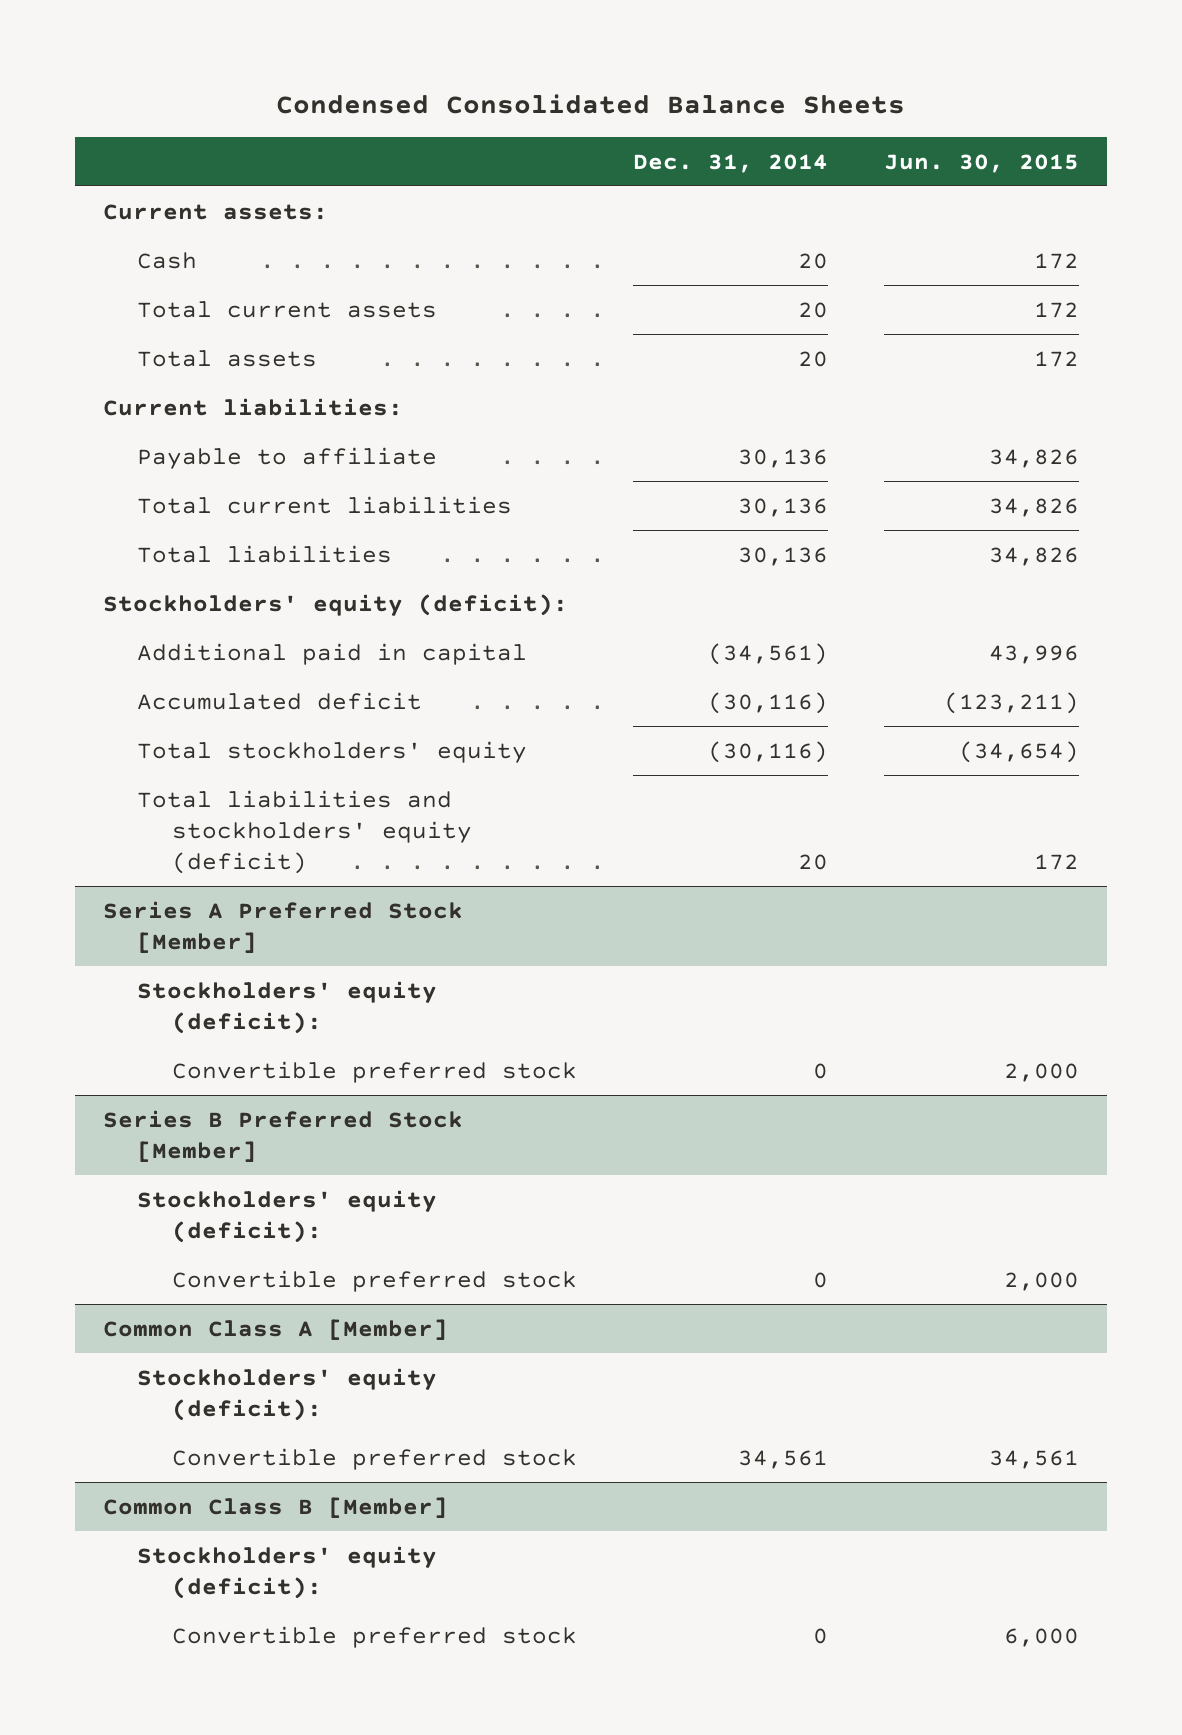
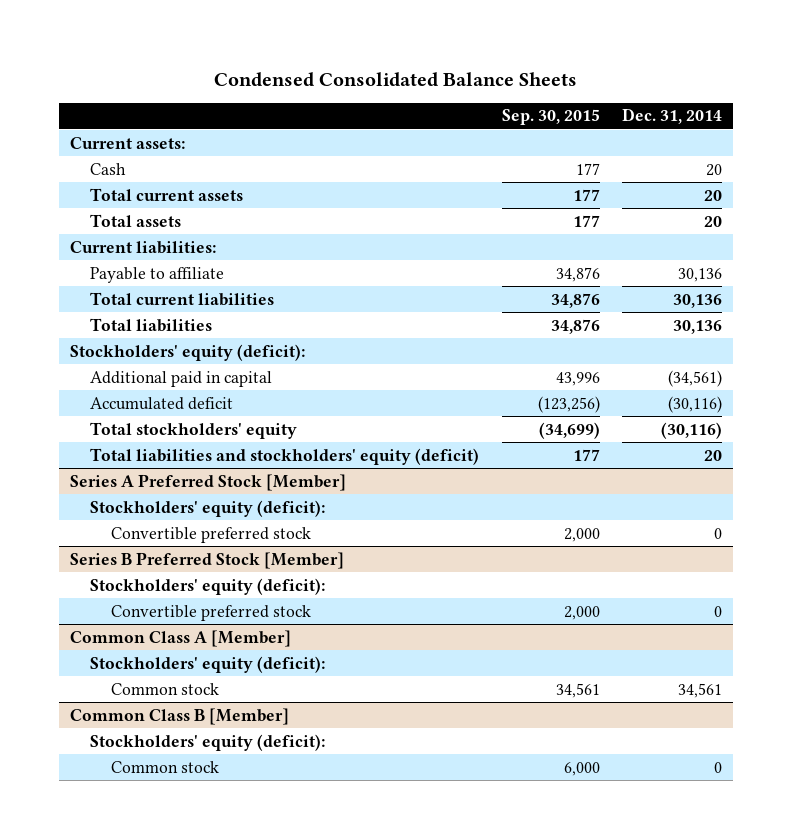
- | Dec. 31, 2014 | Jun. 30, 2015
+ | Sep. 30, 2015 | Dec. 31, 2014
@ Common Class A [Member]
- Convertible preferred stock | 34,561 | 34,561
+ Common stock | 34,561 | 34,561
@ Common Class B [Member]
- Convertible preferred stock | 0 | 6,000
+ Common stock | 6,000 | 0

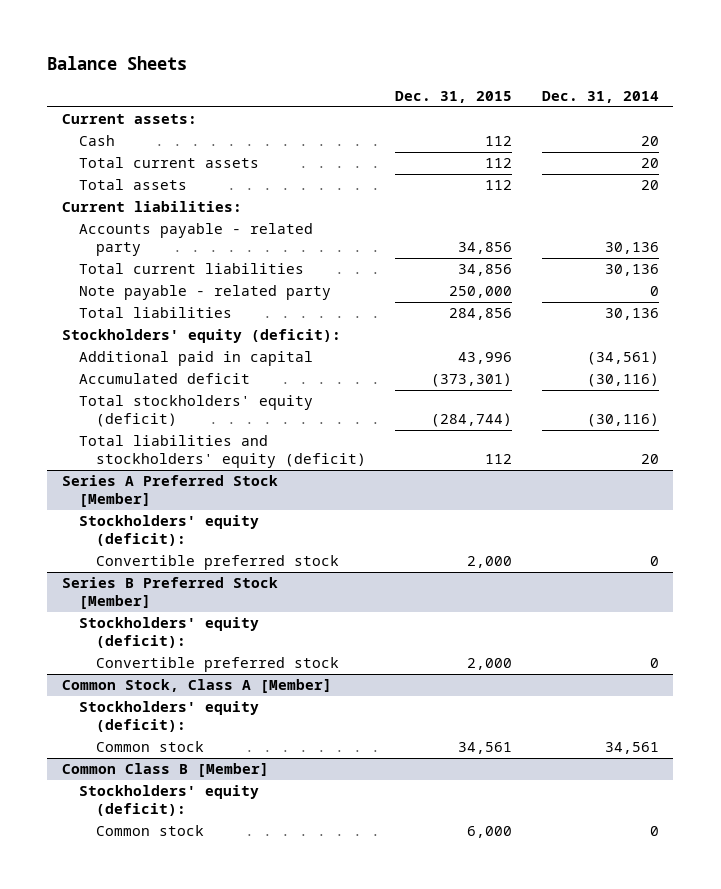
- Condensed Consolidated Balance Sheets
+ Balance Sheets
- | Sep. 30, 2015 | Dec. 31, 2014
+ | Dec. 31, 2015 | Dec. 31, 2014
- Payable to affiliate | 34,876 | 30,136
+ Accounts payable - related party | 34,856 | 30,136
+ Note payable - related party | 250,000 | 0
- Total stockholders' equity | (34,699) | (30,116)
+ Total stockholders' equity (deficit) | (284,744) | (30,116)
- Common Class A [Member]
+ Common Stock, Class A [Member]

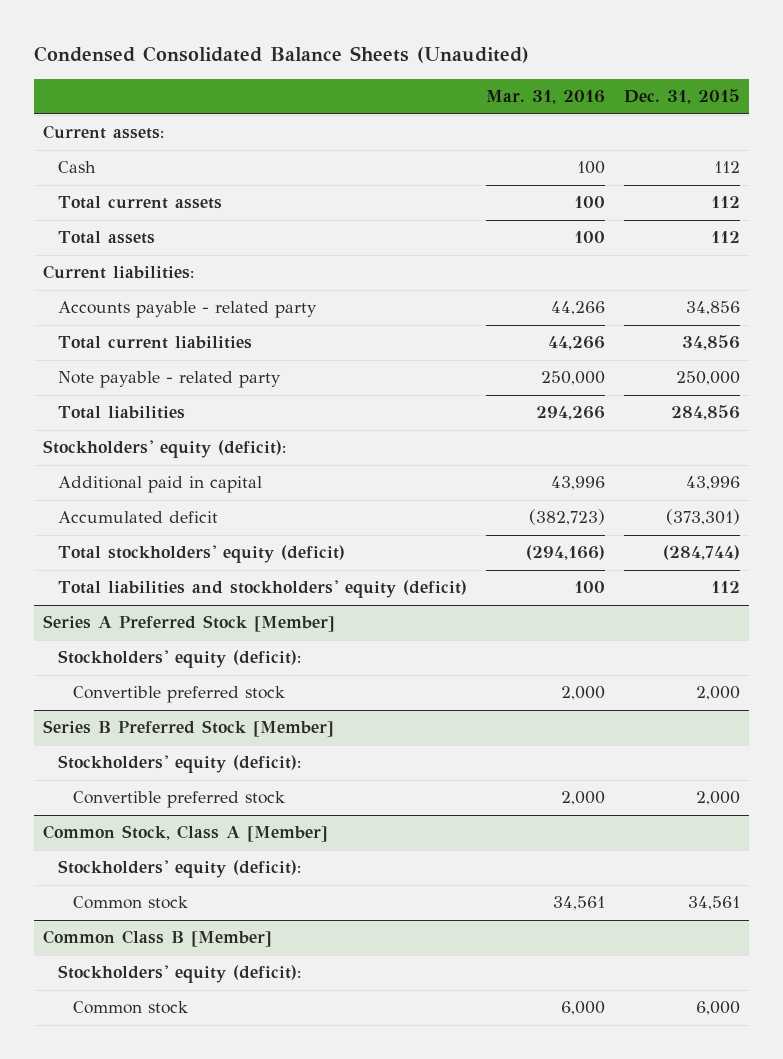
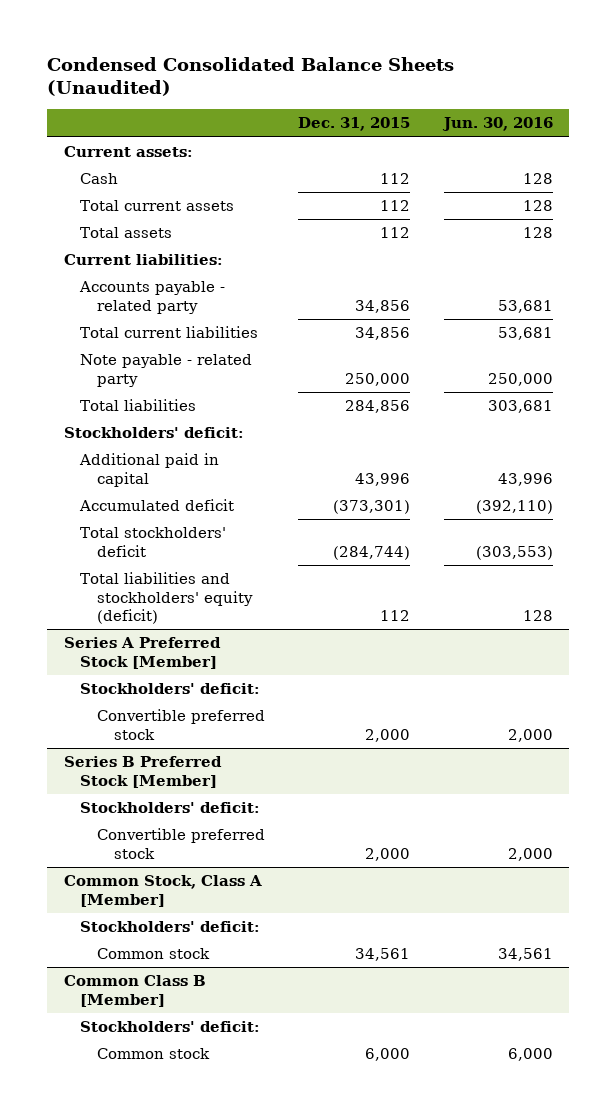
- | Mar. 31, 2016 | Dec. 31, 2015
+ | Dec. 31, 2015 | Jun. 30, 2016
- Stockholders' equity (deficit):
+ Stockholders' deficit:
- Total stockholders' equity (deficit) | (294,166) | (284,744)
+ Total stockholders' deficit | (284,744) | (303,553)
@ Series A Preferred Stock [Member]
- Stockholders' equity (deficit):
+ Stockholders' deficit:
@ Series B Preferred Stock [Member]
- Stockholders' equity (deficit):
+ Stockholders' deficit:
@ Common Stock, Class A [Member]
- Stockholders' equity (deficit):
+ Stockholders' deficit:
@ Common Class B [Member]
- Stockholders' equity (deficit):
+ Stockholders' deficit:

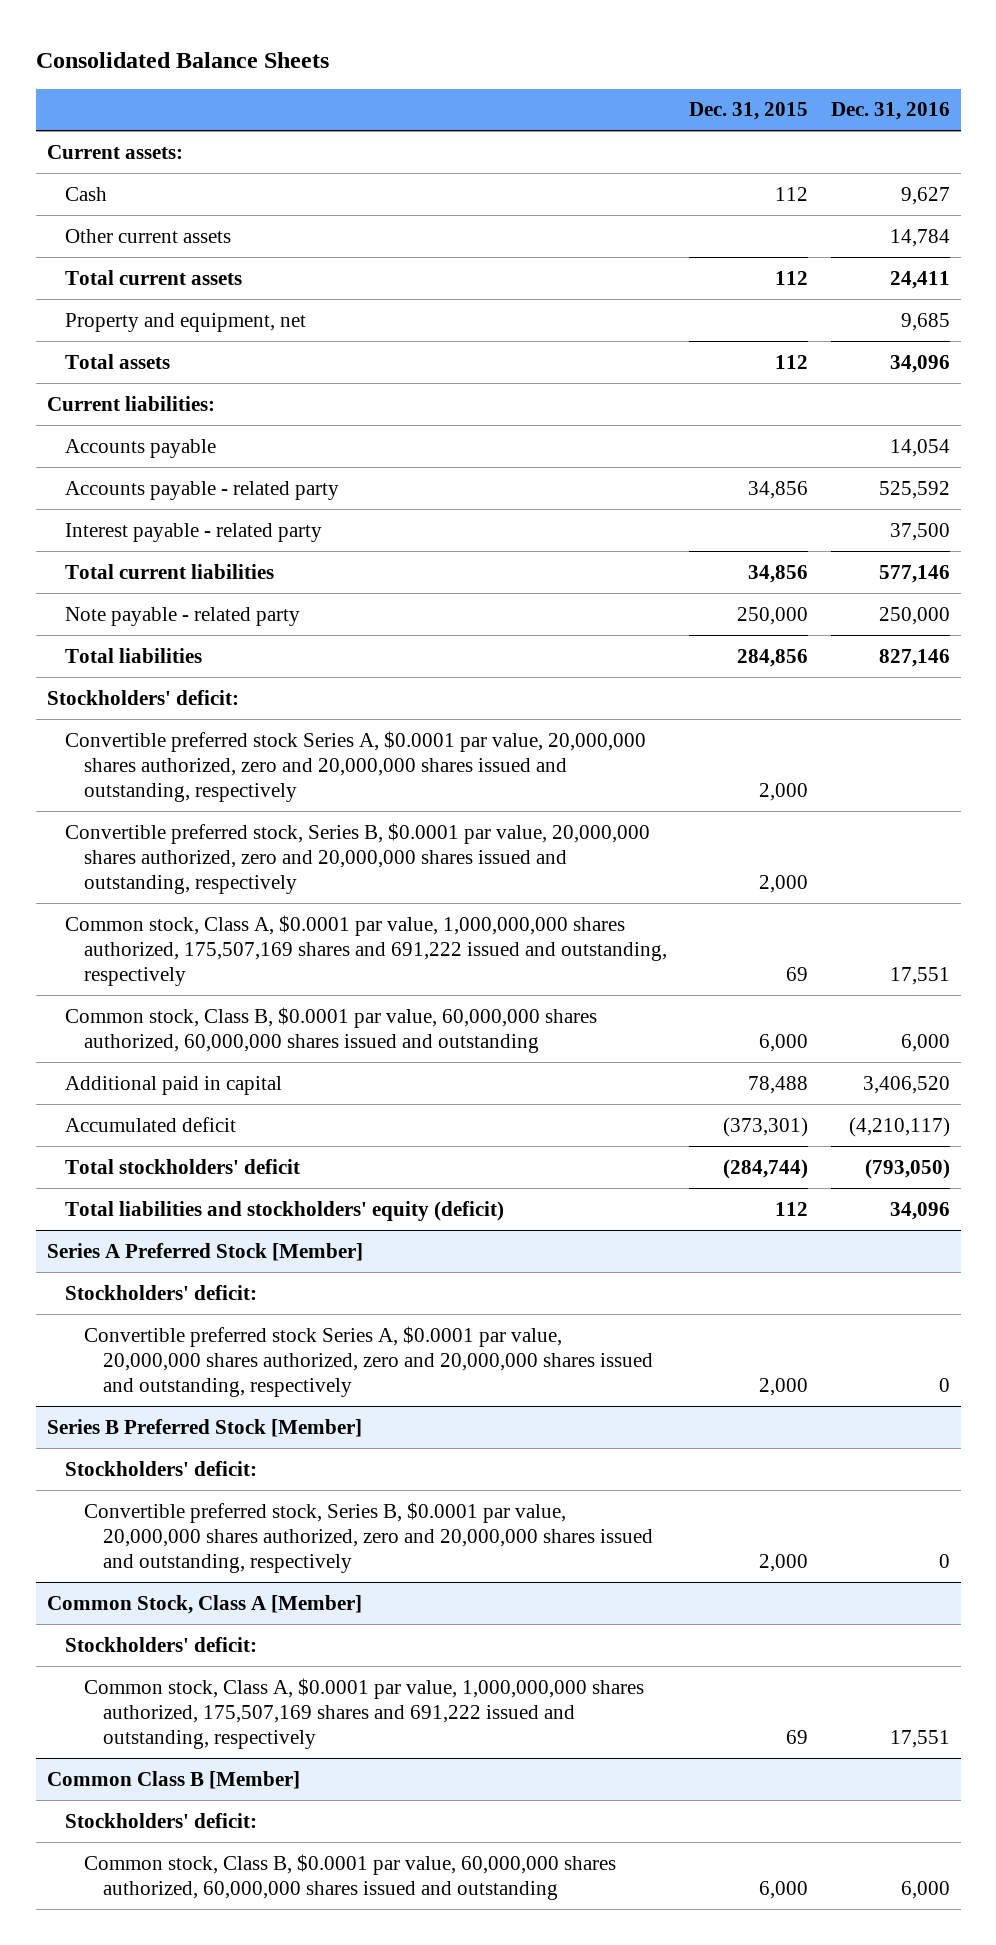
- Condensed Consolidated Balance Sheets (Unaudited)
+ Consolidated Balance Sheets
- | Dec. 31, 2015 | Jun. 30, 2016
+ | Dec. 31, 2015 | Dec. 31, 2016
+ Other current assets | | 14,784
+ Property and equipment, net | | 9,685
+ Accounts payable | | 14,054
+ Interest payable - related party | | 37,500
- Additional paid in capital | 43,996 | 43,996
+ Convertible preferred stock Series A, $0.0001 par value, 20,000,000 shares authorized, zero and 20,000,000 shares issued and outstanding, respectively | 2,000 |
+ Convertible preferred stock, Series B, $0.0001 par value, 20,000,000 shares authorized, zero and 20,000,000 shares issued and outstanding, respectively | 2,000 |
+ Common stock, Class A, $0.0001 par value, 1,000,000,000 shares authorized, 175,507,169 shares and 691,222 issued and outstanding, respectively | 69 | 17,551
+ Common stock, Class B, $0.0001 par value, 60,000,000 shares authorized, 60,000,000 shares issued and outstanding | 6,000 | 6,000
+ Additional paid in capital | 78,488 | 3,406,520
@ Series A Preferred Stock [Member]
- Convertible preferred stock | 2,000 | 2,000
+ Convertible preferred stock Series A, $0.0001 par value, 20,000,000 shares authorized, zero and 20,000,000 shares issued and outstanding, respectively | 2,000 | 0
@ Series B Preferred Stock [Member]
- Convertible preferred stock | 2,000 | 2,000
+ Convertible preferred stock, Series B, $0.0001 par value, 20,000,000 shares authorized, zero and 20,000,000 shares issued and outstanding, respectively | 2,000 | 0
@ Common Stock, Class A [Member]
- Common stock | 34,561 | 34,561
+ Common stock, Class A, $0.0001 par value, 1,000,000,000 shares authorized, 175,507,169 shares and 691,222 issued and outstanding, respectively | 69 | 17,551
@ Common Class B [Member]
- Common stock | 6,000 | 6,000
+ Common stock, Class B, $0.0001 par value, 60,000,000 shares authorized, 60,000,000 shares issued and outstanding | 6,000 | 6,000

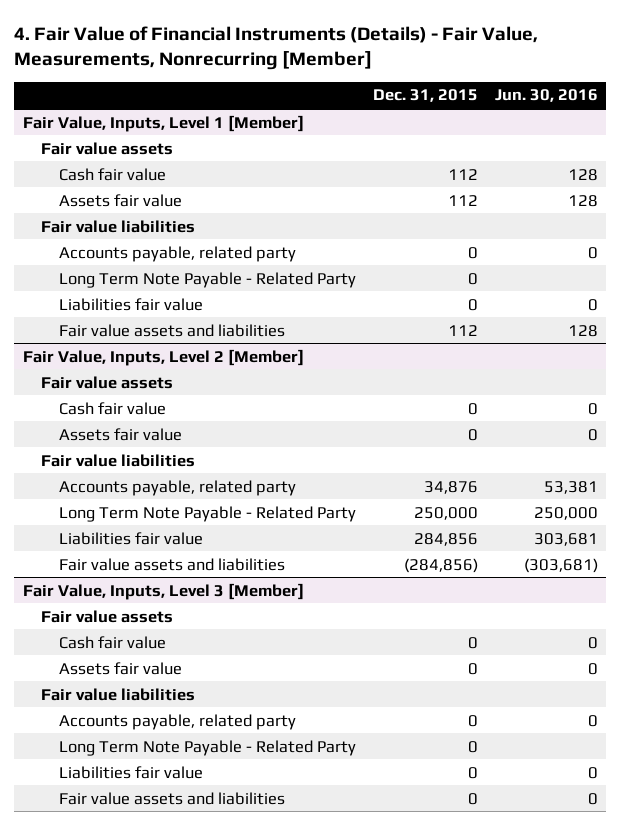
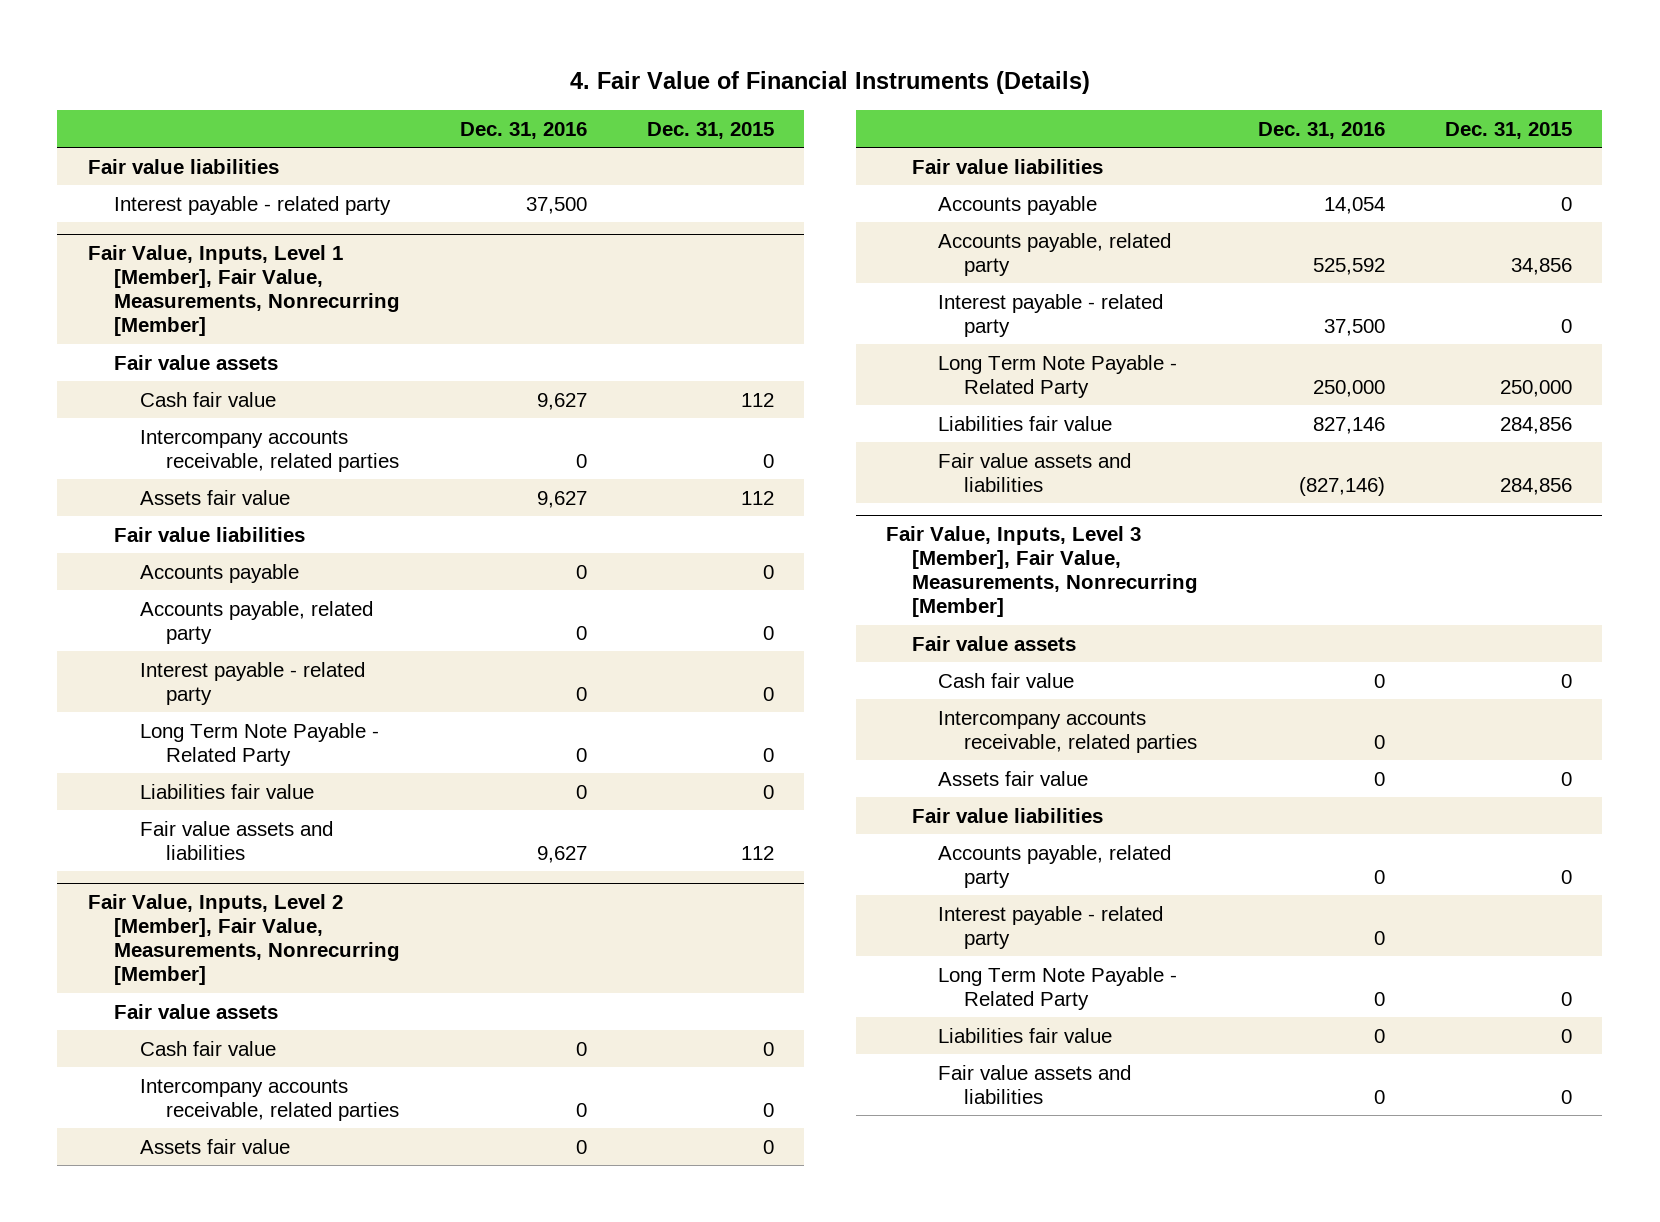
- 4. Fair Value of Financial Instruments (Details) - Fair Value, Measurements, Nonrecurring [Member]
+ 4. Fair Value of Financial Instruments (Details)
- | Dec. 31, 2015 | Jun. 30, 2016
+ | Dec. 31, 2016 | Dec. 31, 2015
- Fair Value, Inputs, Level 1 [Member]
+ Fair value liabilities
+ Interest payable - related party | 37,500 |
+ Fair Value, Inputs, Level 1 [Member], Fair Value, Measurements, Nonrecurring [Member]
+ Intercompany accounts receivable, related parties | 0 | 0
+ Accounts payable | 0 | 0
+ Interest payable - related party | 0 | 0
- Fair Value, Inputs, Level 2 [Member]
+ Fair Value, Inputs, Level 2 [Member], Fair Value, Measurements, Nonrecurring [Member]
+ Intercompany accounts receivable, related parties | 0 | 0
- Accounts payable, related party | 34,876 | 53,381
+ Accounts payable | 14,054 | 0
+ Accounts payable, related party | 525,592 | 34,856
+ Interest payable - related party | 37,500 | 0
- Fair value assets and liabilities | (284,856) | (303,681)
- Fair Value, Inputs, Level 3 [Member]
+ Fair value assets and liabilities | (827,146) | 284,856
+ Fair Value, Inputs, Level 3 [Member], Fair Value, Measurements, Nonrecurring [Member]
+ Intercompany accounts receivable, related parties | 0 |
+ Interest payable - related party | 0 |

